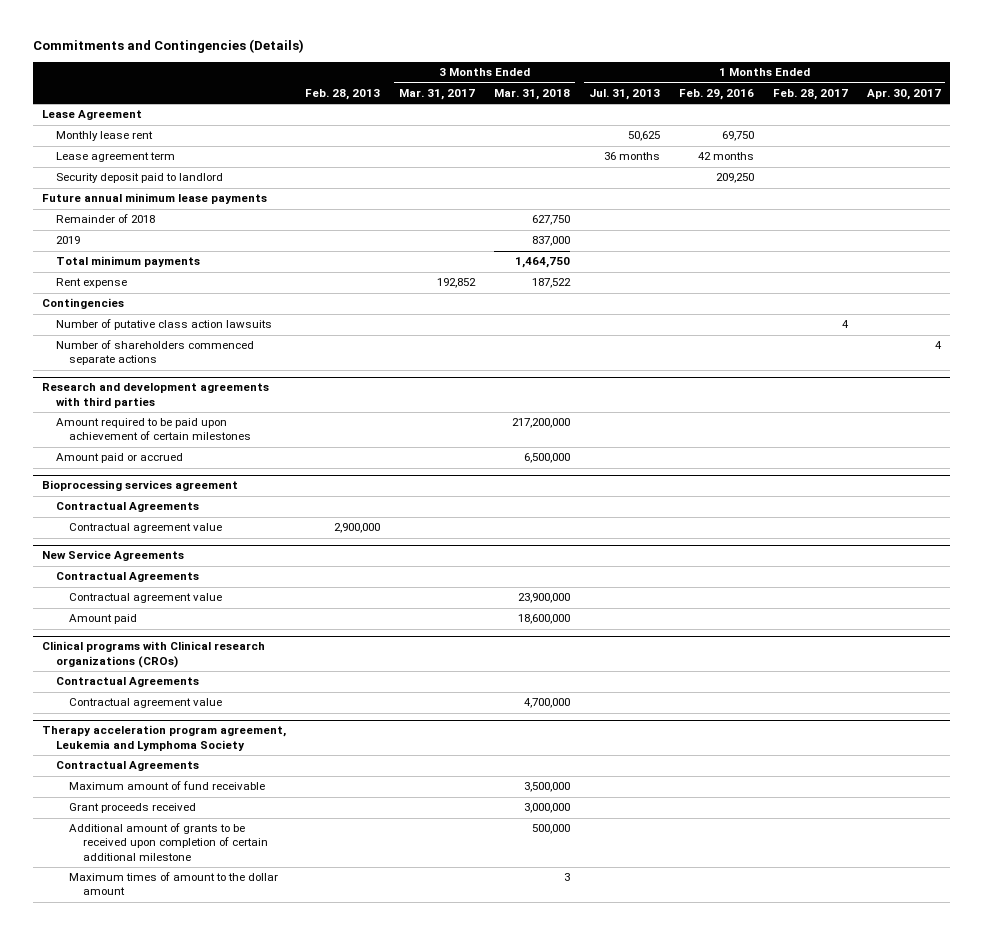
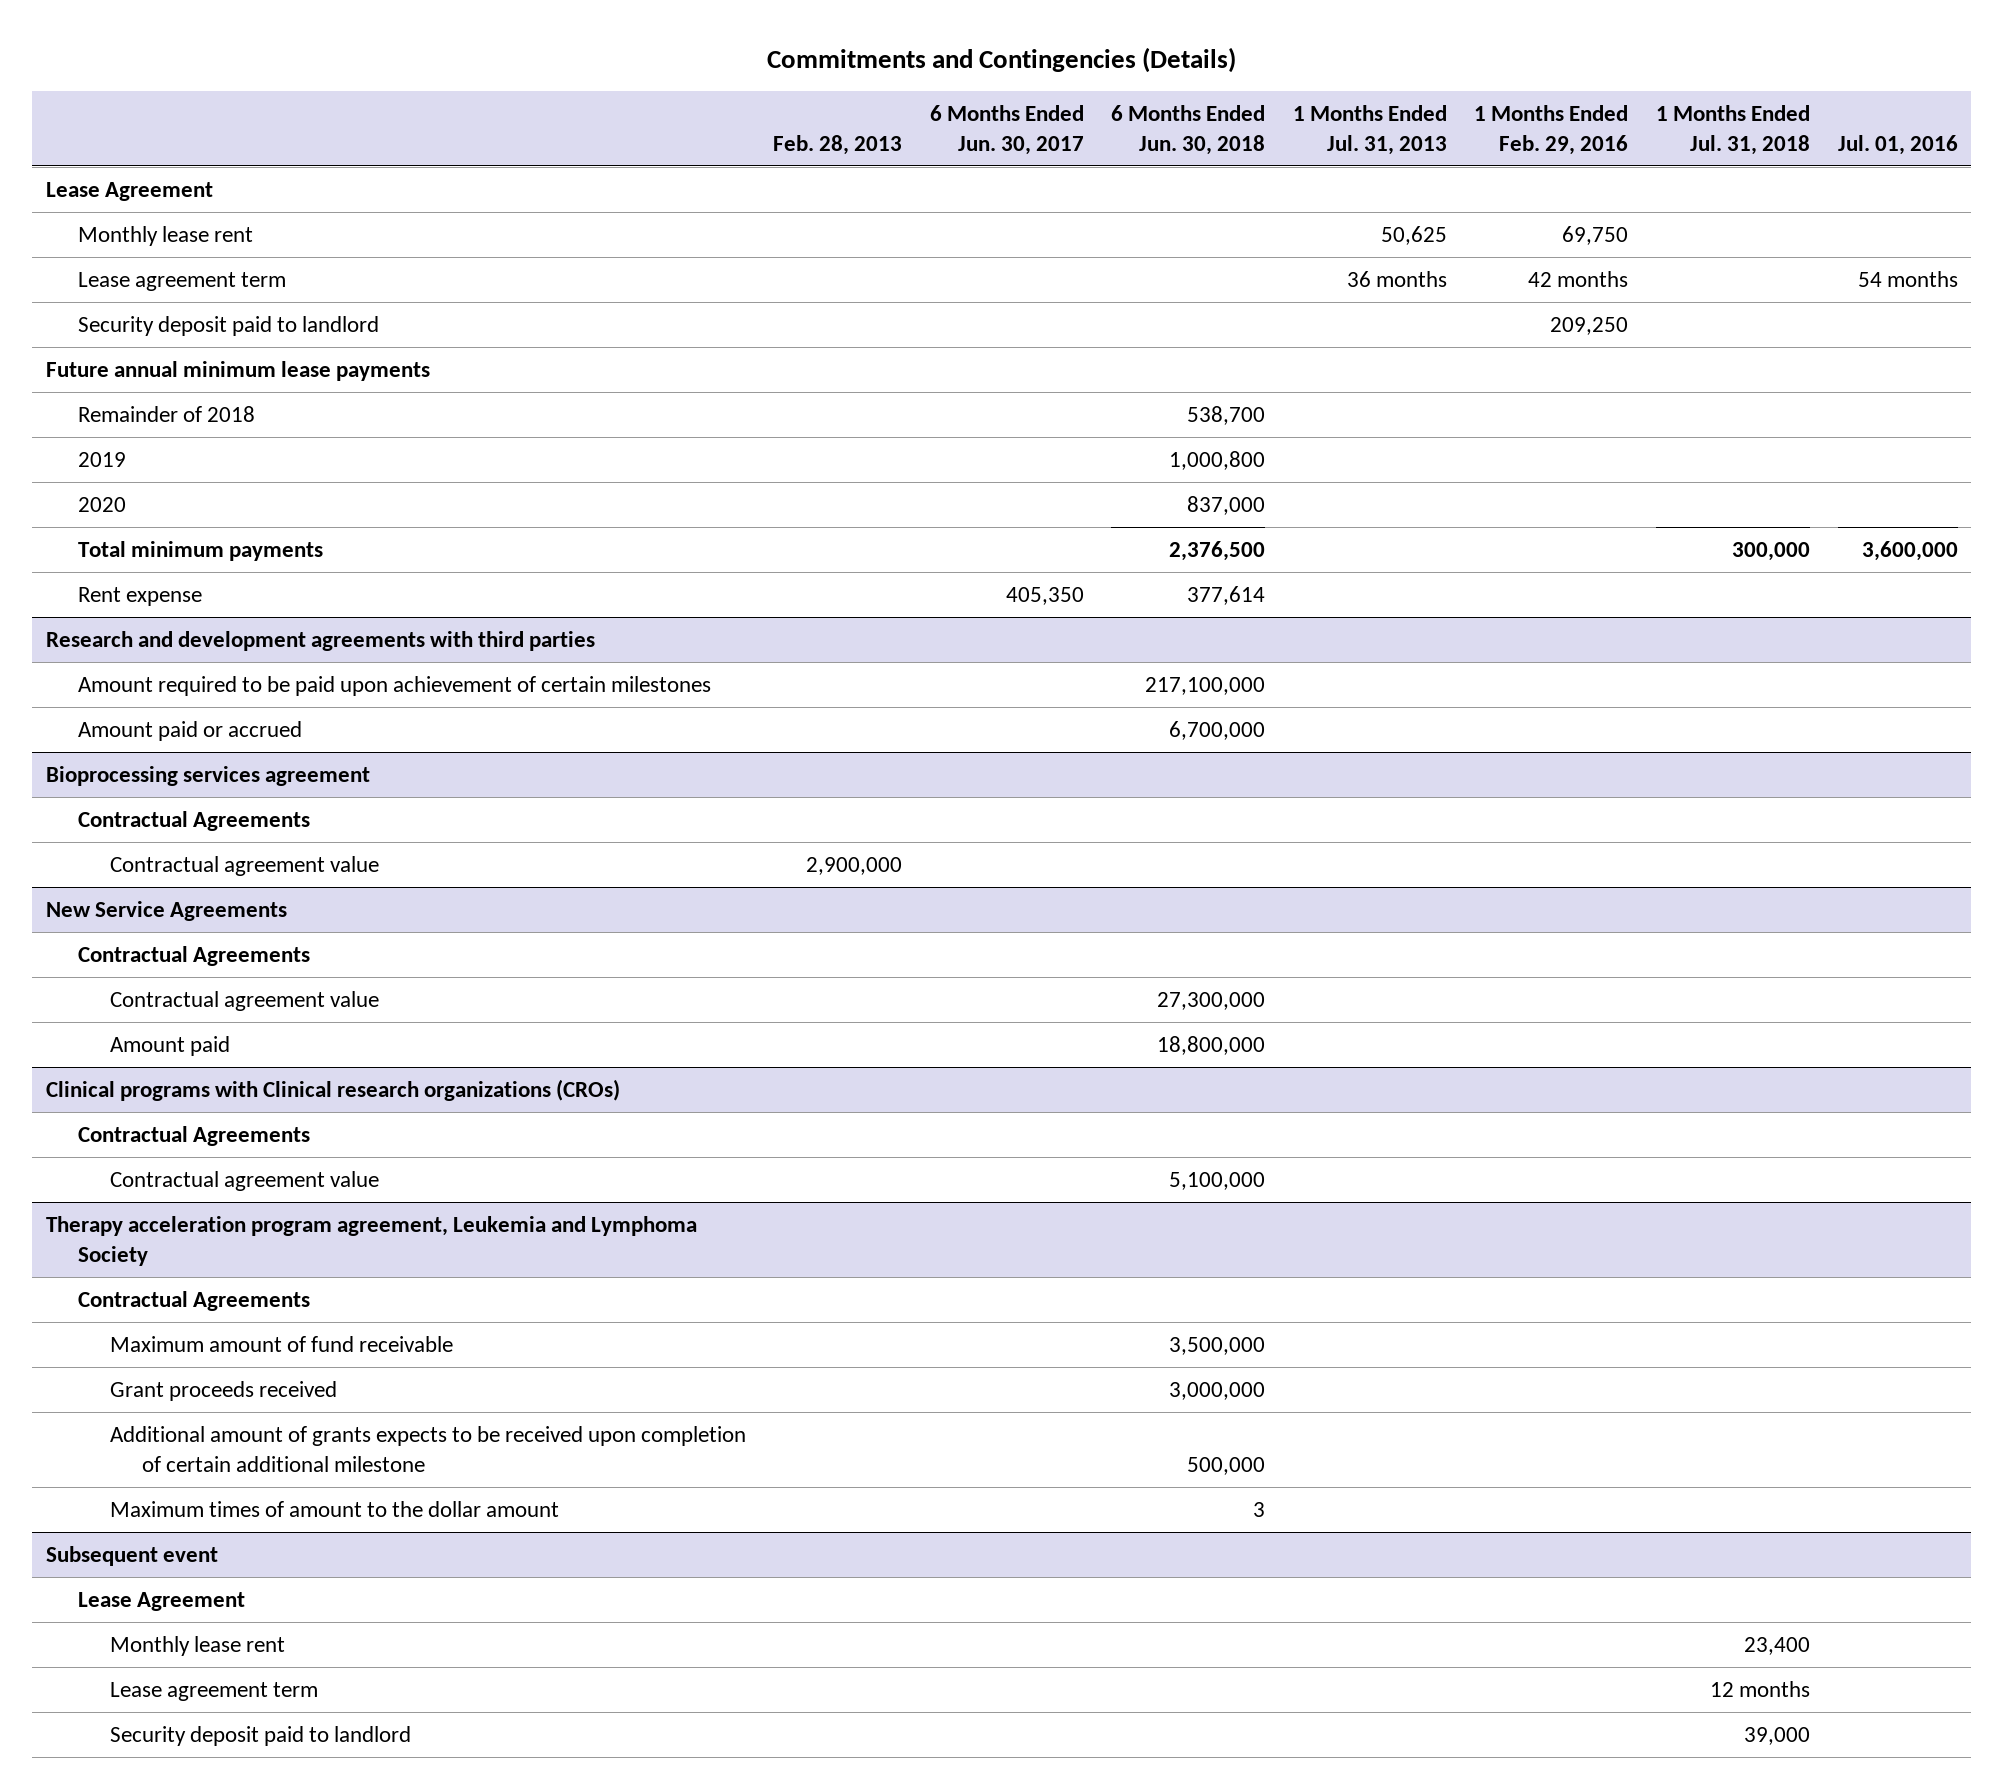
- | Feb. 28, 2013 | 3 Months Ended Mar. 31, 2017 | 3 Months Ended Mar. 31, 2018 | 1 Months Ended Jul. 31, 2013 | 1 Months Ended Feb. 29, 2016 | 1 Months Ended Feb. 28, 2017 | 1 Months Ended Apr. 30, 2017
+ | Feb. 28, 2013 | 6 Months Ended Jun. 30, 2017 | 6 Months Ended Jun. 30, 2018 | 1 Months Ended Jul. 31, 2013 | 1 Months Ended Feb. 29, 2016 | 1 Months Ended Jul. 31, 2018 | Jul. 01, 2016
+ 2020 | | | 837,000 | | | |
- Contingencies
- Number of putative class action lawsuits | | | | | | 4 |
- Number of shareholders commenced separate actions | | | | | | | 4
@ Therapy acceleration program agreement, Leukemia and Lymphoma Society
- Additional amount of grants to be received upon completion of certain additional milestone | | | 500,000 | | | |
+ Additional amount of grants expects to be received upon completion of certain additional milestone | | | 500,000 | | | |
+ Subsequent event
+ Lease Agreement
+ Monthly lease rent | | | | | | 23,400 |
+ Lease agreement term | | | | | | 12 months |
+ Security deposit paid to landlord | | | | | | 39,000 |

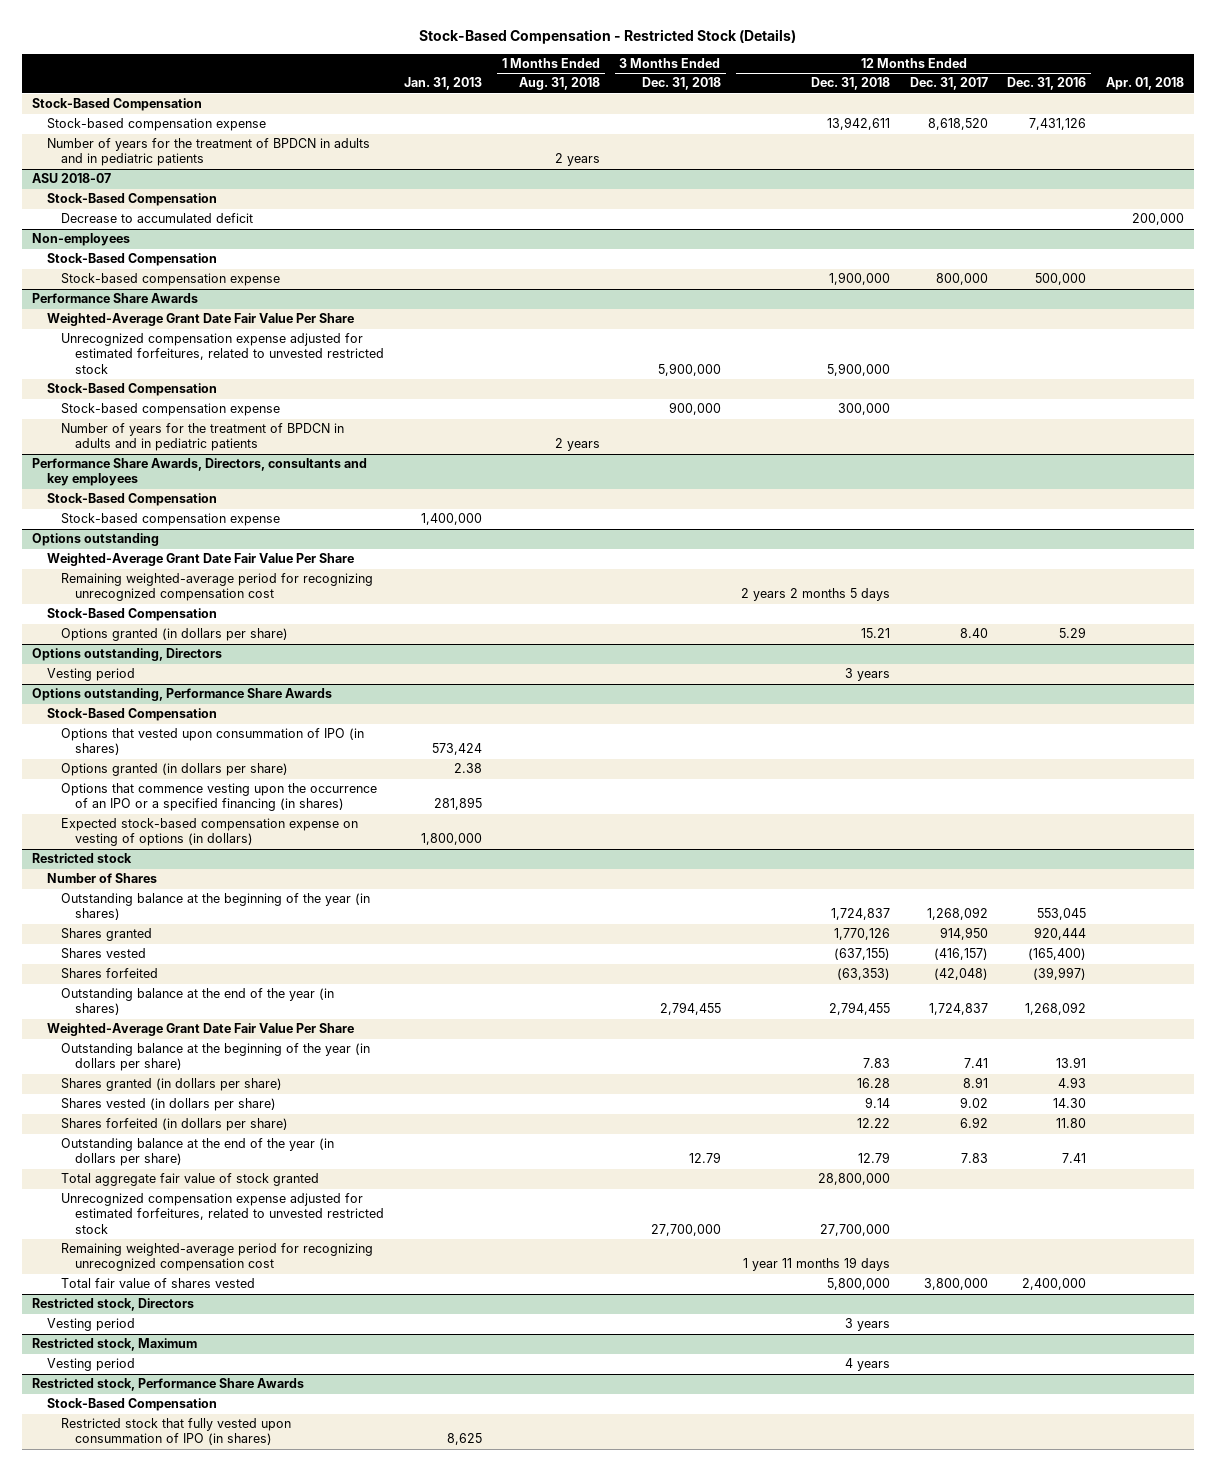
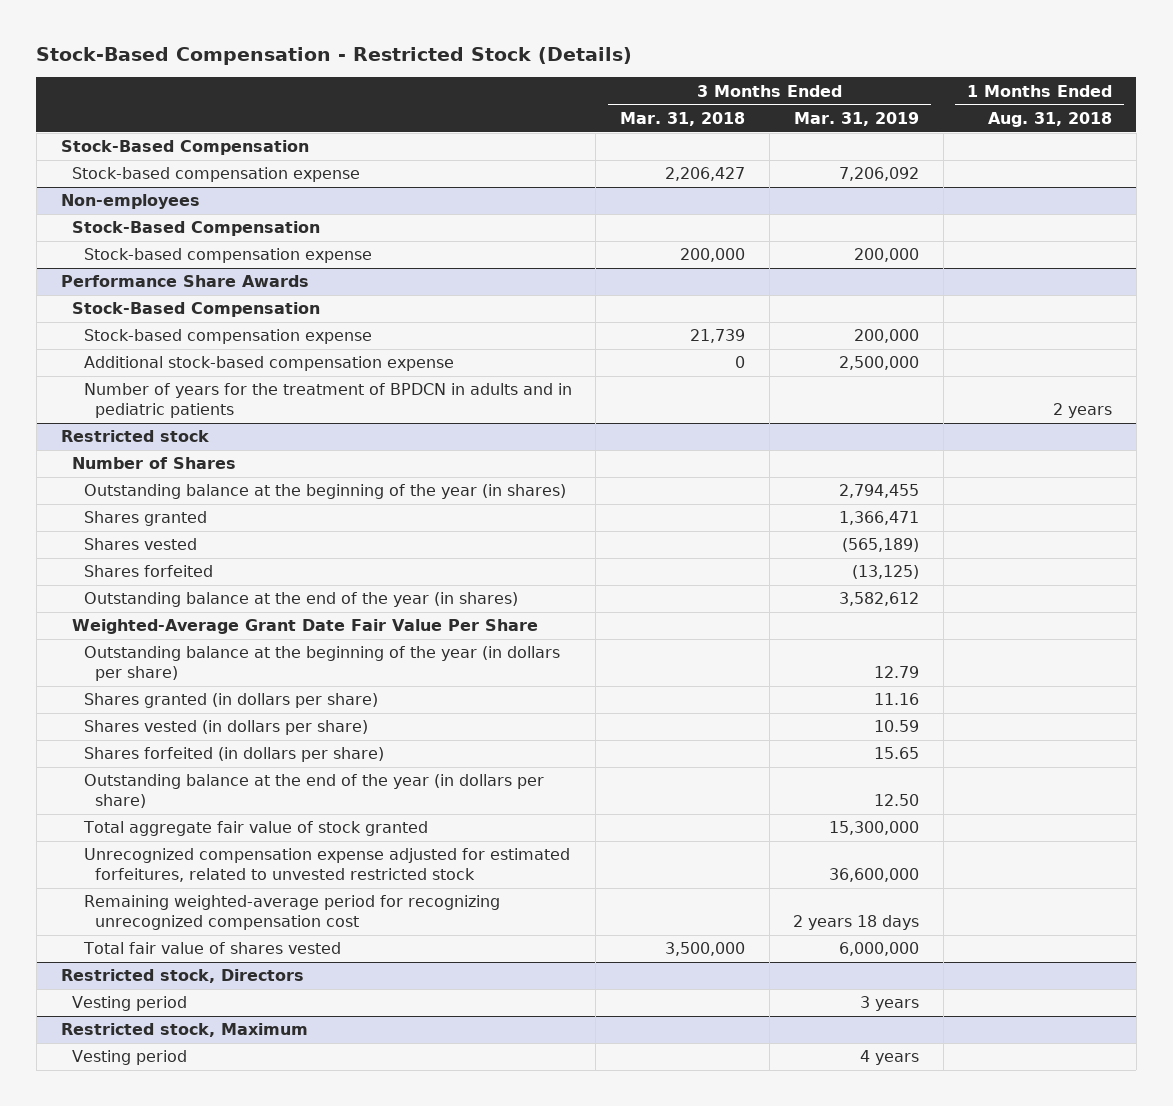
- | Jan. 31, 2013 | 1 Months Ended Aug. 31, 2018 | 3 Months Ended Dec. 31, 2018 | 12 Months Ended Dec. 31, 2018 | 12 Months Ended Dec. 31, 2017 | 12 Months Ended Dec. 31, 2016 | Apr. 01, 2018
+ | 3 Months Ended Mar. 31, 2018 | 3 Months Ended Mar. 31, 2019 | 1 Months Ended Aug. 31, 2018
- Number of years for the treatment of BPDCN in adults and in pediatric patients | | 2 years | | | | |
- ASU 2018-07
- Stock-Based Compensation
- Decrease to accumulated deficit | | | | | | | 200,000
@ Performance Share Awards
- Weighted-Average Grant Date Fair Value Per Share
- Unrecognized compensation expense adjusted for estimated forfeitures, related to unvested restricted stock | | | 5,900,000 | 5,900,000 | | |
+ Additional stock-based compensation expense | 0 | 2,500,000 |
- Performance Share Awards, Directors, consultants and key employees
- Stock-Based Compensation
- Stock-based compensation expense | 1,400,000 | | | | | |
- Options outstanding
- Weighted-Average Grant Date Fair Value Per Share
- Remaining weighted-average period for recognizing unrecognized compensation cost | | | | 2 years 2 months 5 days | | |
- Stock-Based Compensation
- Options granted (in dollars per share) | | | | 15.21 | 8.40 | 5.29 |
- Options outstanding, Directors
- Vesting period | | | | 3 years | | |
- Options outstanding, Performance Share Awards
- Stock-Based Compensation
- Options that vested upon consummation of IPO (in shares) | 573,424 | | | | | |
- Options granted (in dollars per share) | 2.38 | | | | | |
- Options that commence vesting upon the occurrence of an IPO or a specified financing (in shares) | 281,895 | | | | | |
- Expected stock-based compensation expense on vesting of options (in dollars) | 1,800,000 | | | | | |
- Restricted stock, Performance Share Awards
- Stock-Based Compensation
- Restricted stock that fully vested upon consummation of IPO (in shares) | 8,625 | | | | | |

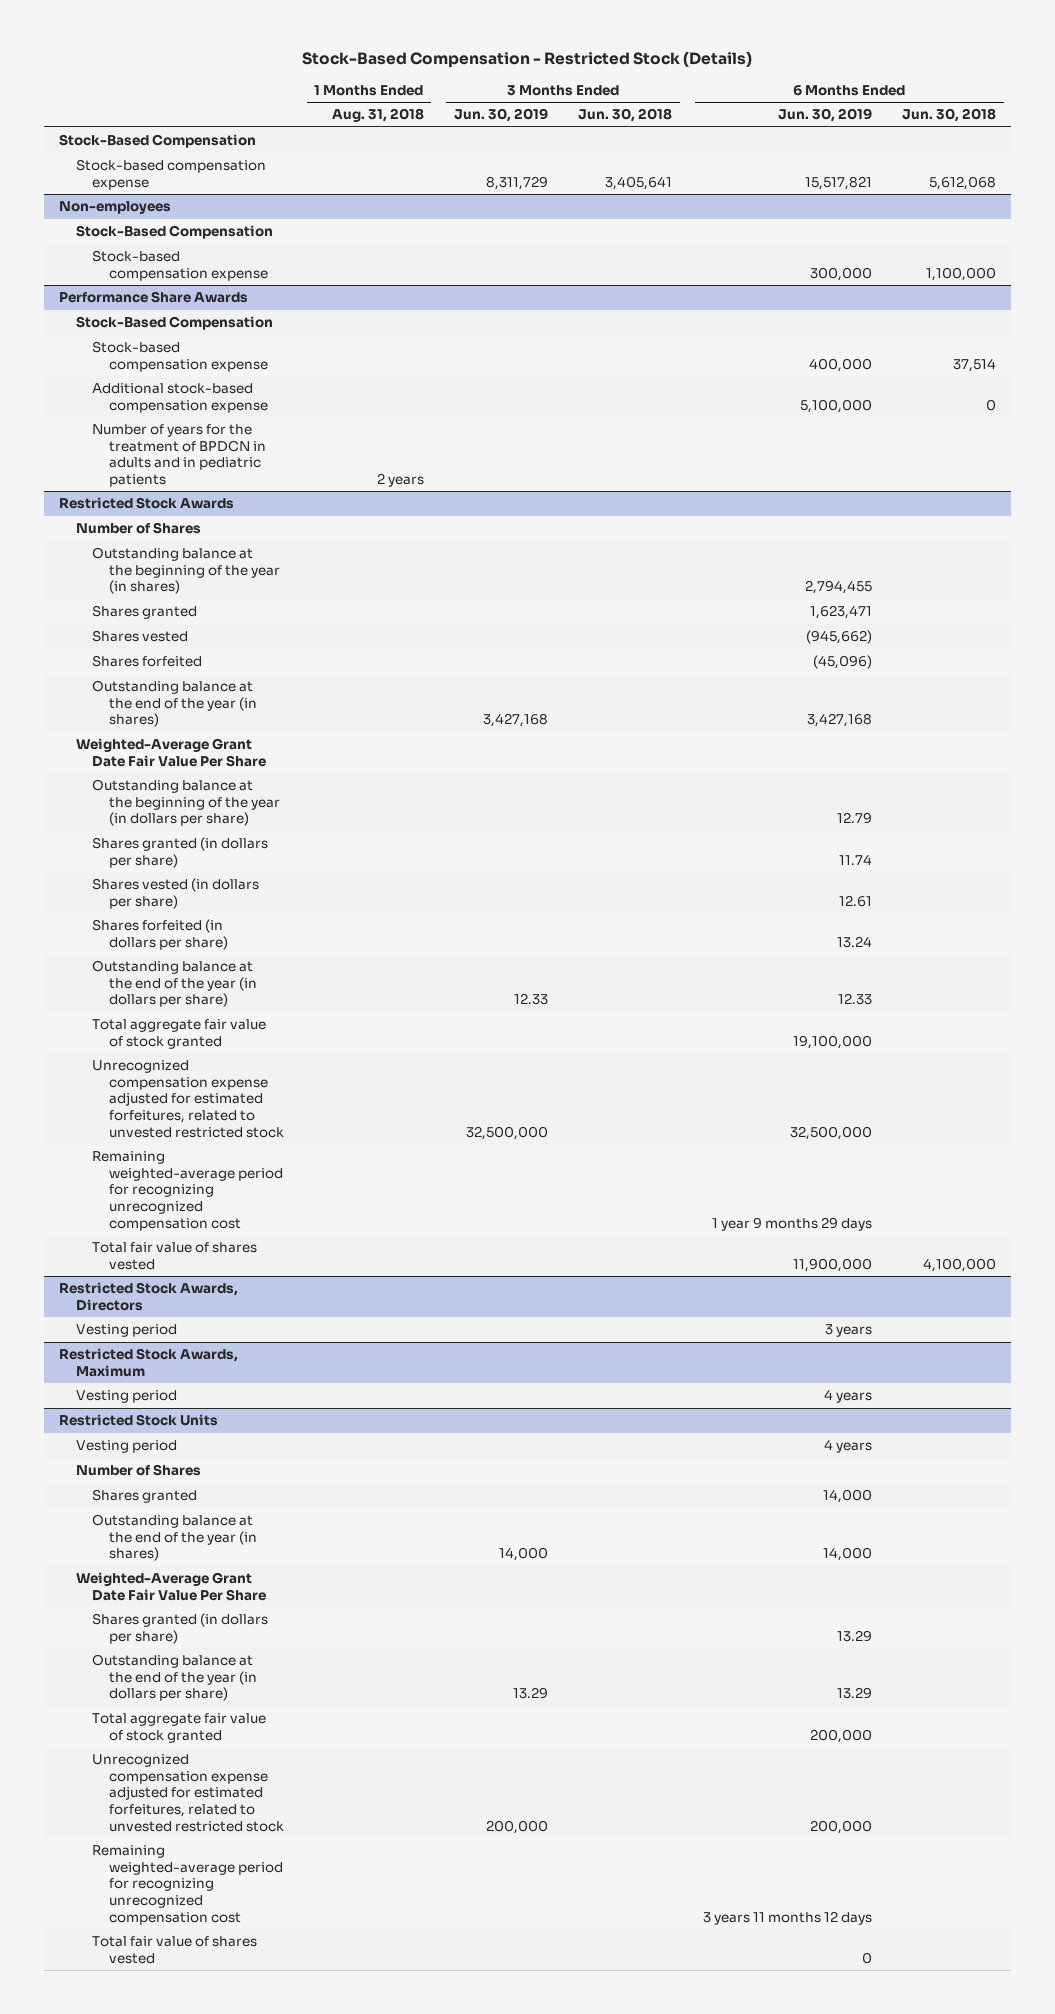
- | 3 Months Ended Mar. 31, 2018 | 3 Months Ended Mar. 31, 2019 | 1 Months Ended Aug. 31, 2018
+ | 1 Months Ended Aug. 31, 2018 | 3 Months Ended Jun. 30, 2019 | 3 Months Ended Jun. 30, 2018 | 6 Months Ended Jun. 30, 2019 | 6 Months Ended Jun. 30, 2018
- Restricted stock
+ Restricted Stock Awards
- Restricted stock, Directors
+ Restricted Stock Awards, Directors
- Restricted stock, Maximum
+ Restricted Stock Awards, Maximum
+ Restricted Stock Units
+ Vesting period | | | | 4 years |
+ Number of Shares
+ Shares granted | | | | 14,000 |
+ Outstanding balance at the end of the year (in shares) | | 14,000 | | 14,000 |
+ Weighted-Average Grant Date Fair Value Per Share
+ Shares granted (in dollars per share) | | | | 13.29 |
+ Outstanding balance at the end of the year (in dollars per share) | | 13.29 | | 13.29 |
+ Total aggregate fair value of stock granted | | | | 200,000 |
+ Unrecognized compensation expense adjusted for estimated forfeitures, related to unvested restricted stock | | 200,000 | | 200,000 |
+ Remaining weighted-average period for recognizing unrecognized compensation cost | | | | 3 years 11 months 12 days |
+ Total fair value of shares vested | | | | 0 |

